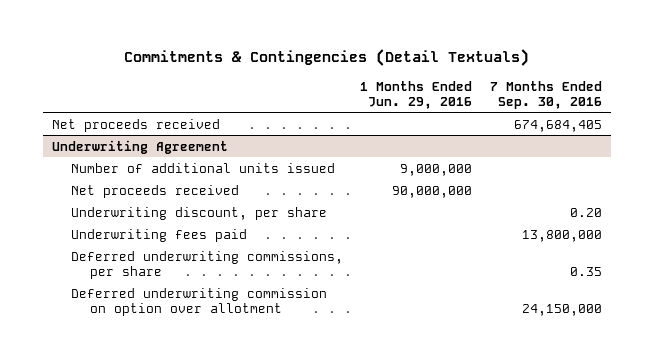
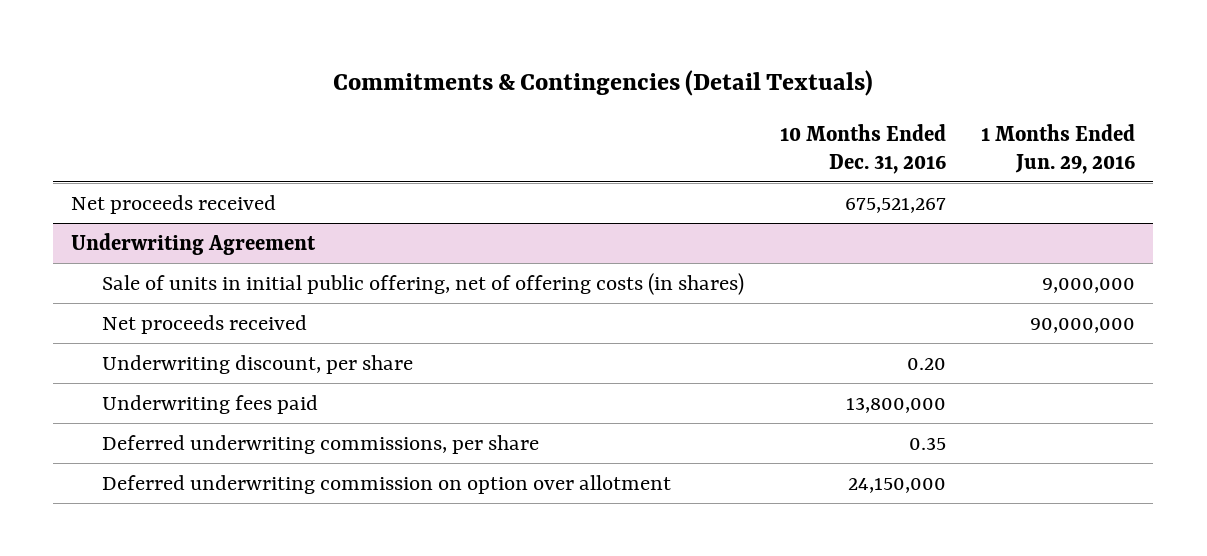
- | 1 Months Ended Jun. 29, 2016 | 7 Months Ended Sep. 30, 2016
+ | 10 Months Ended Dec. 31, 2016 | 1 Months Ended Jun. 29, 2016
@ Underwriting Agreement
- Number of additional units issued | 9,000,000 |
+ Sale of units in initial public offering, net of offering costs (in shares) | | 9,000,000

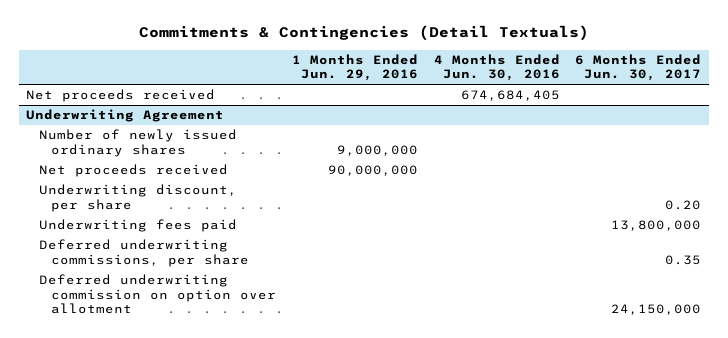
- | 10 Months Ended Dec. 31, 2016 | 1 Months Ended Jun. 29, 2016
+ | 1 Months Ended Jun. 29, 2016 | 4 Months Ended Jun. 30, 2016 | 6 Months Ended Jun. 30, 2017
@ Underwriting Agreement
- Sale of units in initial public offering, net of offering costs (in shares) | | 9,000,000
+ Number of newly issued ordinary shares | 9,000,000 | |

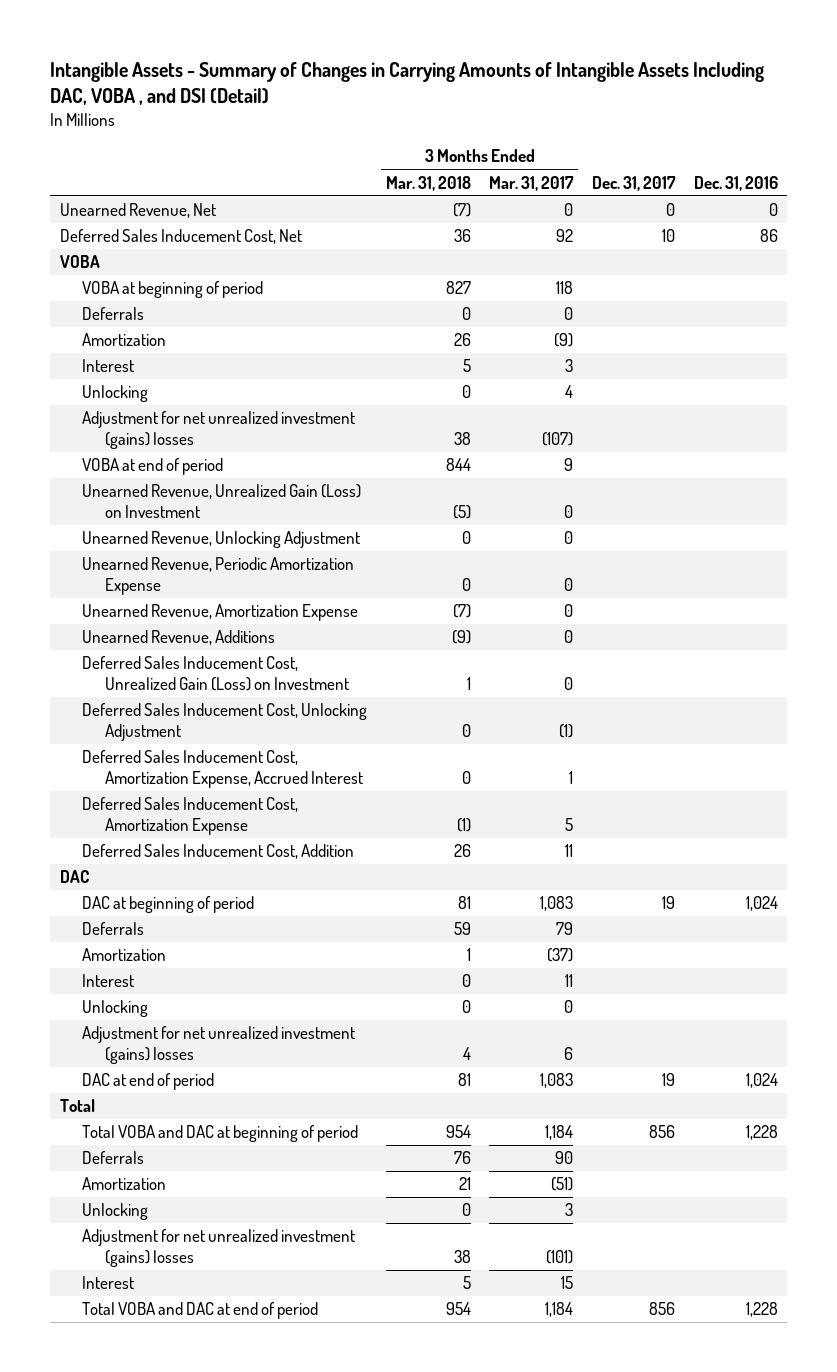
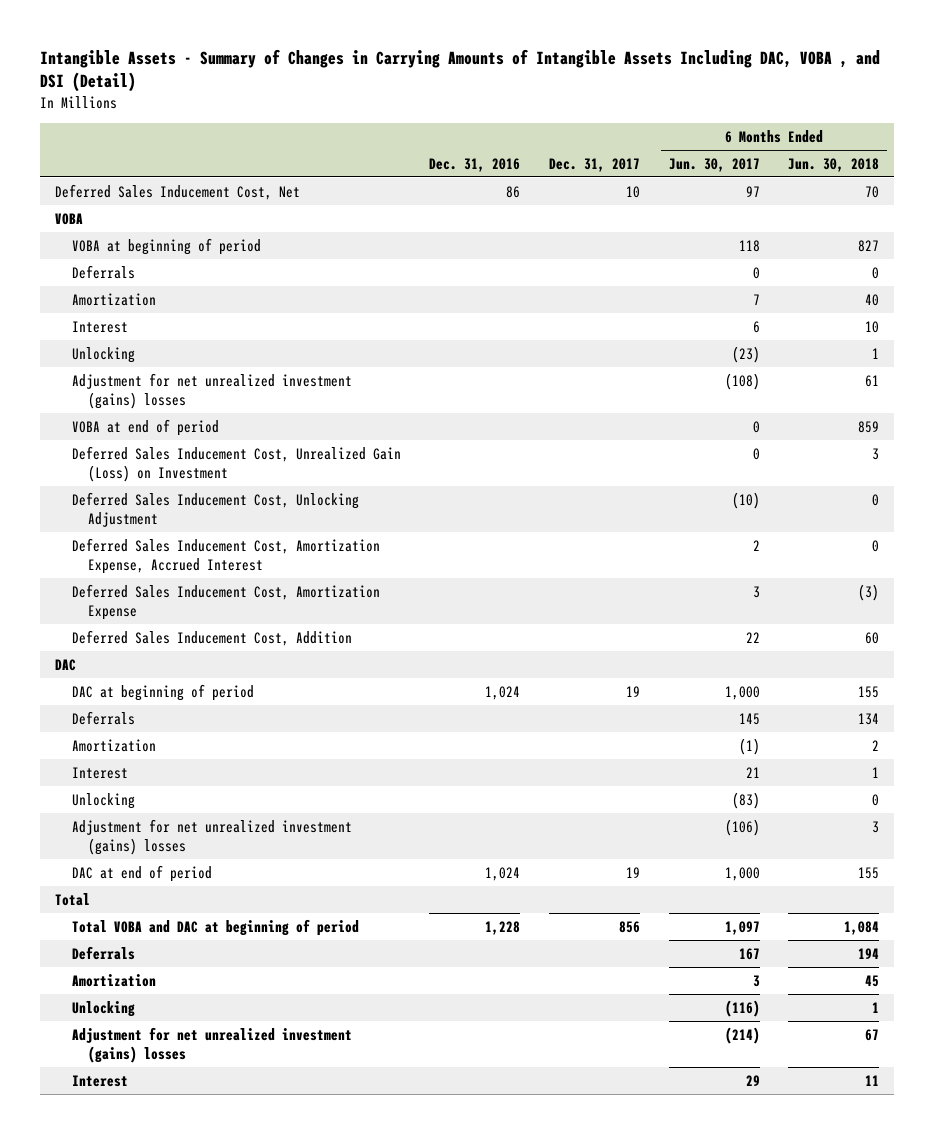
- | 3 Months Ended Mar. 31, 2018 | 3 Months Ended Mar. 31, 2017 | Dec. 31, 2017 | Dec. 31, 2016
+ | Dec. 31, 2016 | Dec. 31, 2017 | 6 Months Ended Jun. 30, 2017 | 6 Months Ended Jun. 30, 2018
- Unearned Revenue, Net | (7) | 0 | 0 | 0
- Unearned Revenue, Unrealized Gain (Loss) on Investment | (5) | 0 | |
- Unearned Revenue, Unlocking Adjustment | 0 | 0 | |
- Unearned Revenue, Periodic Amortization Expense | 0 | 0 | |
- Unearned Revenue, Amortization Expense | (7) | 0 | |
- Unearned Revenue, Additions | (9) | 0 | |
- Total VOBA and DAC at end of period | 954 | 1,184 | 856 | 1,228

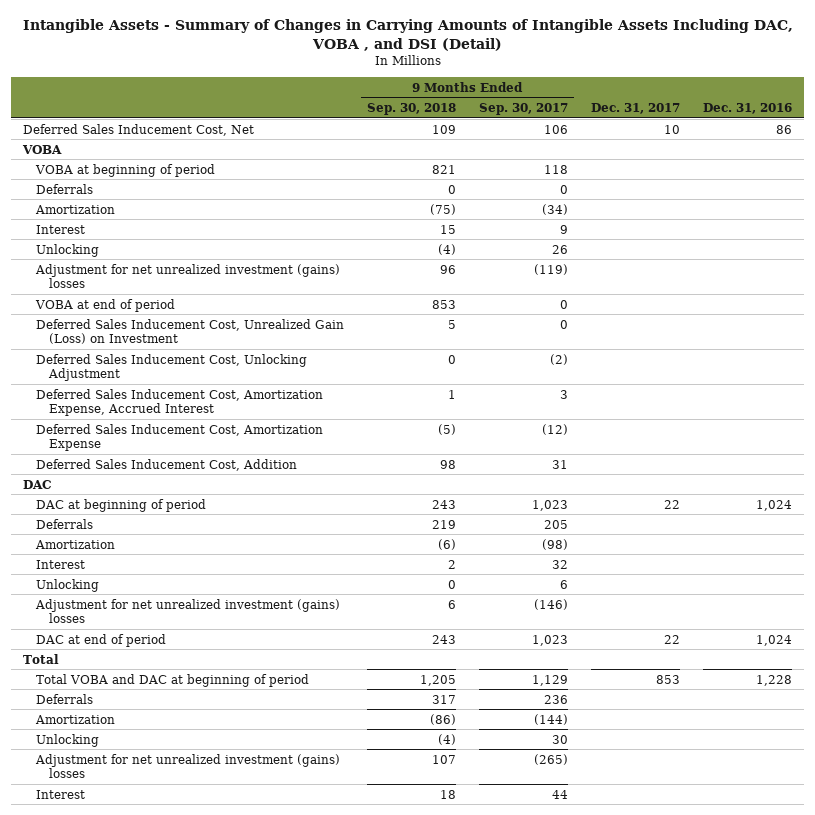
- | Dec. 31, 2016 | Dec. 31, 2017 | 6 Months Ended Jun. 30, 2017 | 6 Months Ended Jun. 30, 2018
+ | 9 Months Ended Sep. 30, 2018 | 9 Months Ended Sep. 30, 2017 | Dec. 31, 2017 | Dec. 31, 2016
- DAC at beginning of period | 1,024 | 19 | 1,000 | 155
+ DAC at beginning of period | 243 | 1,023 | 22 | 1,024
- DAC at end of period | 1,024 | 19 | 1,000 | 155
+ DAC at end of period | 243 | 1,023 | 22 | 1,024
- Total VOBA and DAC at beginning of period | 1,228 | 856 | 1,097 | 1,084
+ Total VOBA and DAC at beginning of period | 1,205 | 1,129 | 853 | 1,228

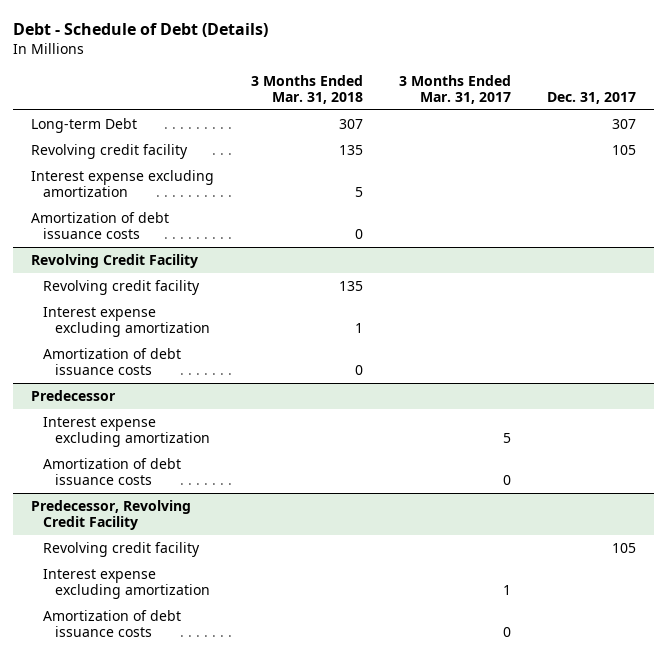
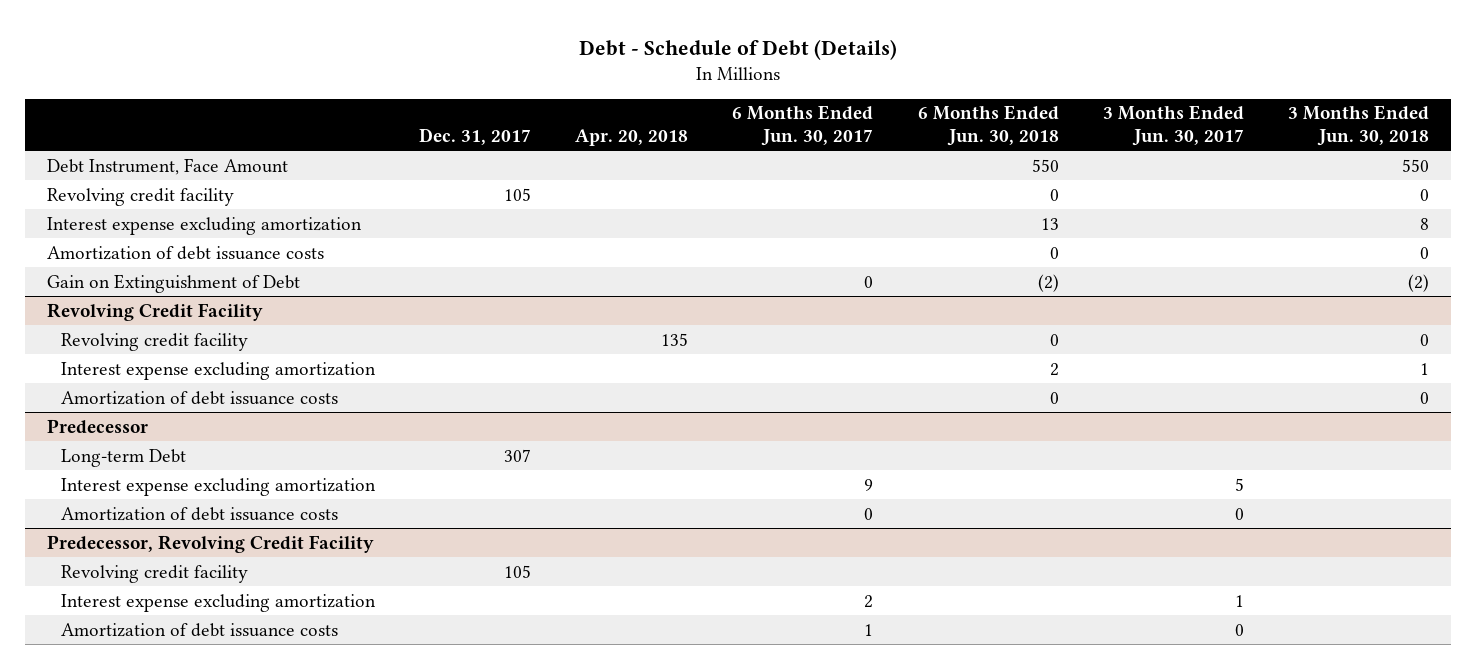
- | 3 Months Ended Mar. 31, 2018 | 3 Months Ended Mar. 31, 2017 | Dec. 31, 2017
+ | Dec. 31, 2017 | Apr. 20, 2018 | 6 Months Ended Jun. 30, 2017 | 6 Months Ended Jun. 30, 2018 | 3 Months Ended Jun. 30, 2017 | 3 Months Ended Jun. 30, 2018
- Long-term Debt | 307 | | 307
+ Debt Instrument, Face Amount | | | | 550 | | 550
+ Gain on Extinguishment of Debt | | | 0 | (2) | | (2)
@ Predecessor
+ Long-term Debt | 307 | | | | |

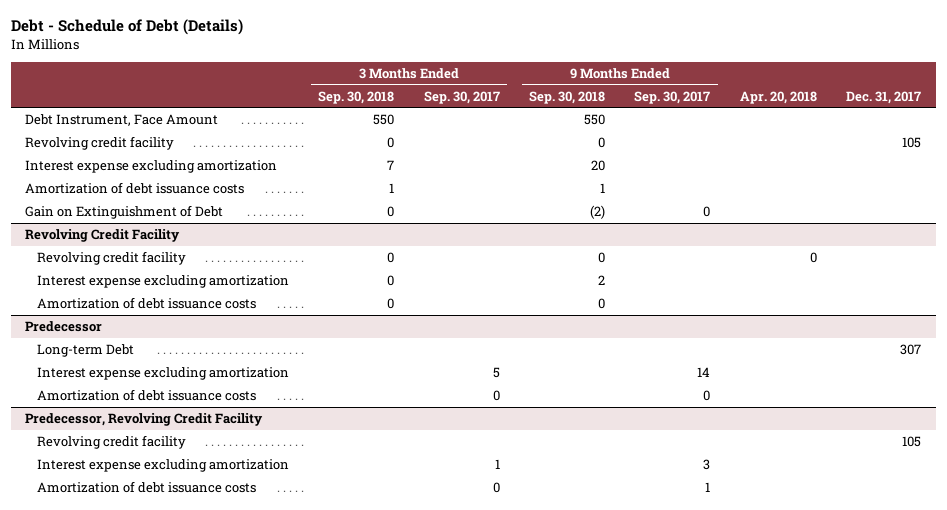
- | Dec. 31, 2017 | Apr. 20, 2018 | 6 Months Ended Jun. 30, 2017 | 6 Months Ended Jun. 30, 2018 | 3 Months Ended Jun. 30, 2017 | 3 Months Ended Jun. 30, 2018
+ | 3 Months Ended Sep. 30, 2018 | 3 Months Ended Sep. 30, 2017 | 9 Months Ended Sep. 30, 2018 | 9 Months Ended Sep. 30, 2017 | Apr. 20, 2018 | Dec. 31, 2017
@ Revolving Credit Facility
- Revolving credit facility | | 135 | | 0 | | 0
+ Revolving credit facility | 0 | | 0 | | 0 |

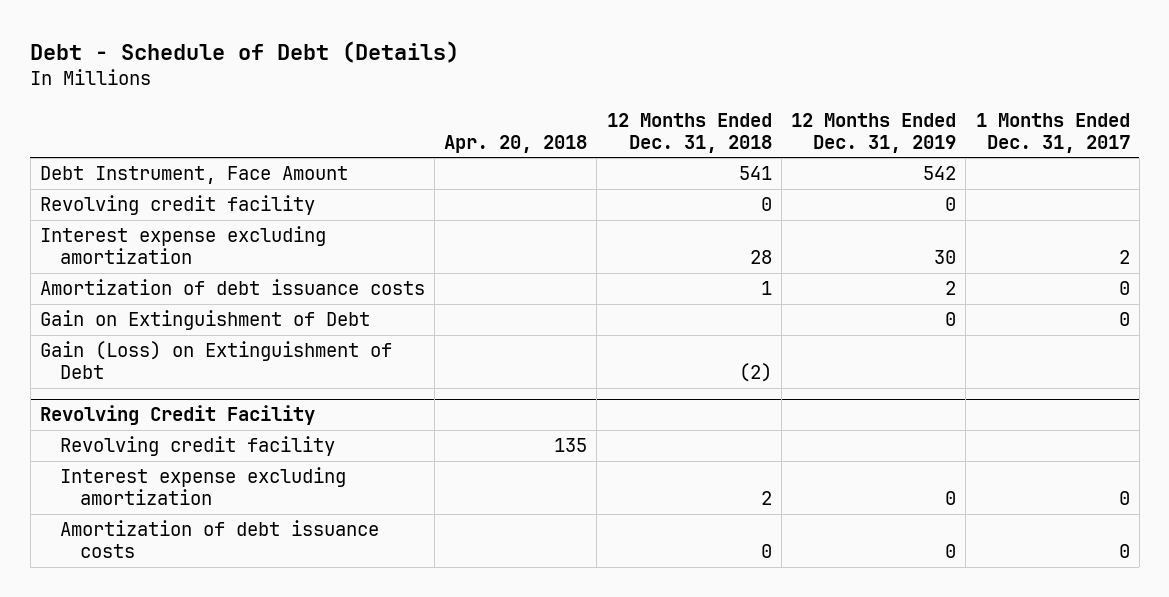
- | 3 Months Ended Sep. 30, 2018 | 3 Months Ended Sep. 30, 2017 | 9 Months Ended Sep. 30, 2018 | 9 Months Ended Sep. 30, 2017 | Apr. 20, 2018 | Dec. 31, 2017
+ | Apr. 20, 2018 | 12 Months Ended Dec. 31, 2018 | 12 Months Ended Dec. 31, 2019 | 1 Months Ended Dec. 31, 2017
+ Gain (Loss) on Extinguishment of Debt | | (2) | |
@ Revolving Credit Facility
- Revolving credit facility | 0 | | 0 | | 0 |
+ Revolving credit facility | 135 | | |
- Predecessor
- Long-term Debt | | | | | | 307
- Interest expense excluding amortization | | 5 | | 14 | |
- Amortization of debt issuance costs | | 0 | | 0 | |
- Predecessor, Revolving Credit Facility
- Revolving credit facility | | | | | | 105
- Interest expense excluding amortization | | 1 | | 3 | |
- Amortization of debt issuance costs | | 0 | | 1 | |

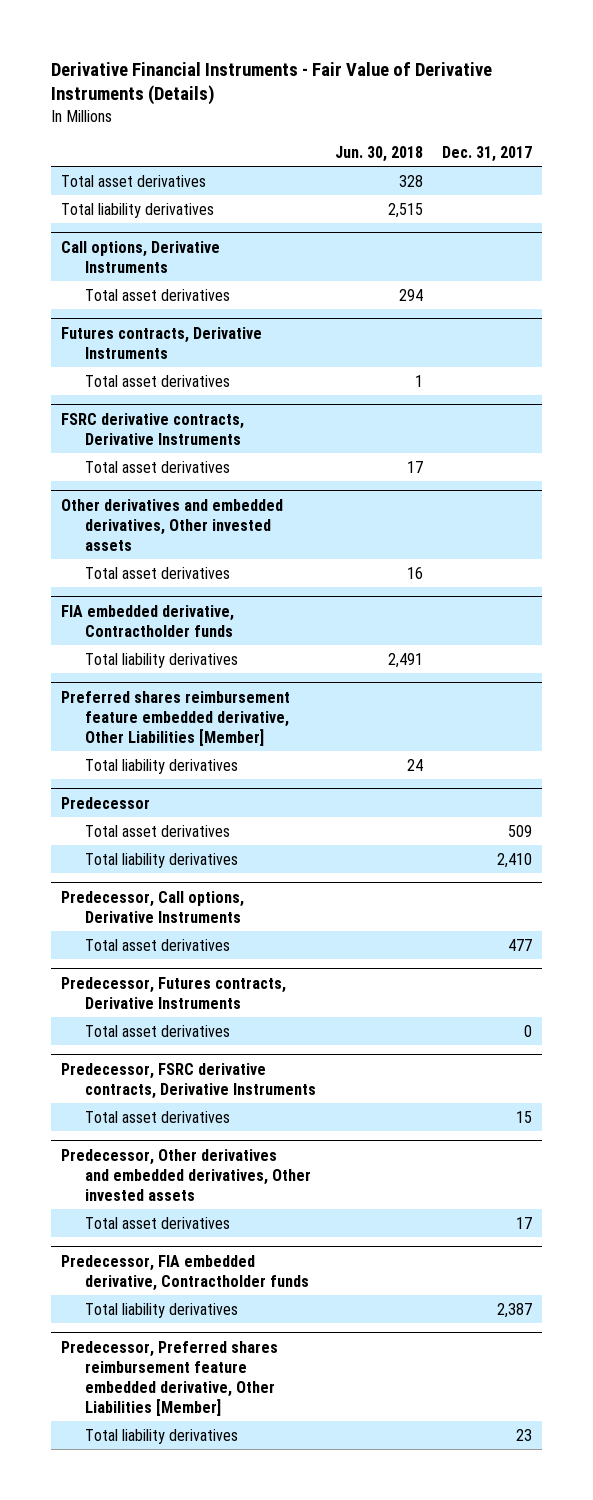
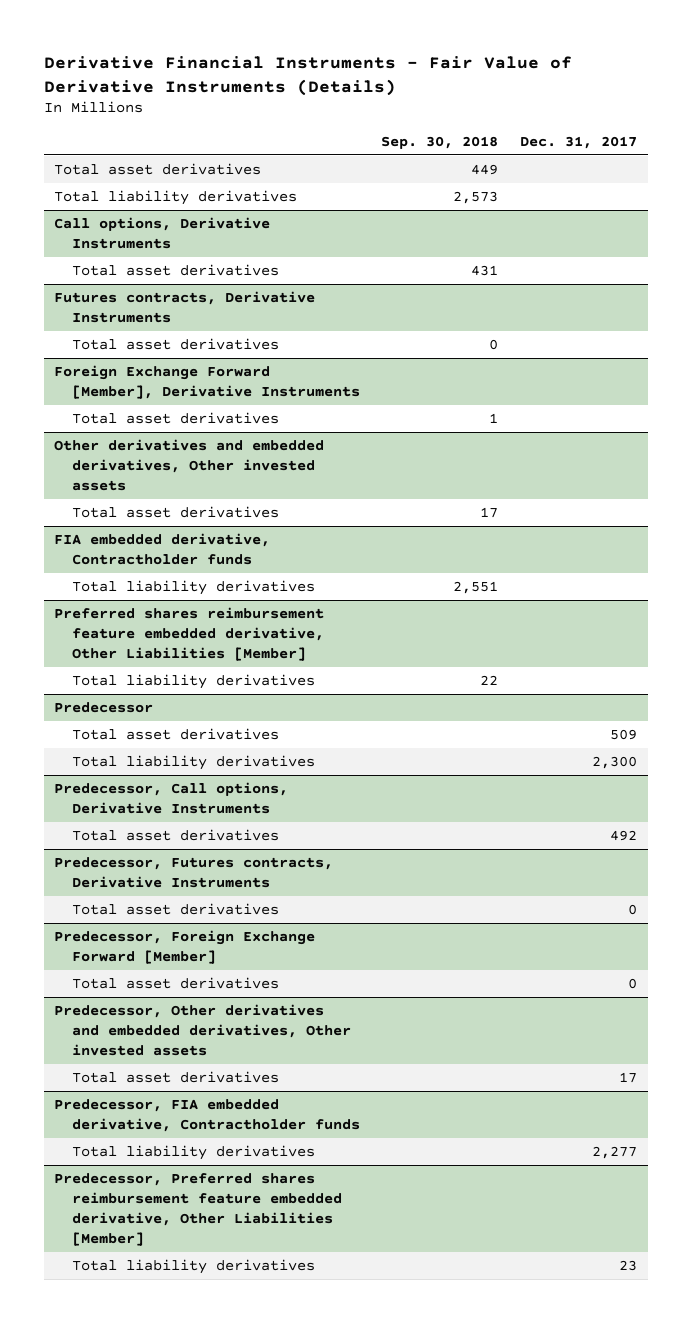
- | Jun. 30, 2018 | Dec. 31, 2017
+ | Sep. 30, 2018 | Dec. 31, 2017
- FSRC derivative contracts, Derivative Instruments
- Total asset derivatives | 17 |
+ Foreign Exchange Forward [Member], Derivative Instruments
+ Total asset derivatives | 1 |
@ Predecessor
- Total liability derivatives | | 2,410
+ Total liability derivatives | | 2,300
@ Predecessor, Call options, Derivative Instruments
- Total asset derivatives | | 477
+ Total asset derivatives | | 492
- Predecessor, FSRC derivative contracts, Derivative Instruments
- Total asset derivatives | | 15
+ Predecessor, Foreign Exchange Forward [Member]
+ Total asset derivatives | | 0
@ Predecessor, FIA embedded derivative, Contractholder funds
- Total liability derivatives | | 2,387
+ Total liability derivatives | | 2,277

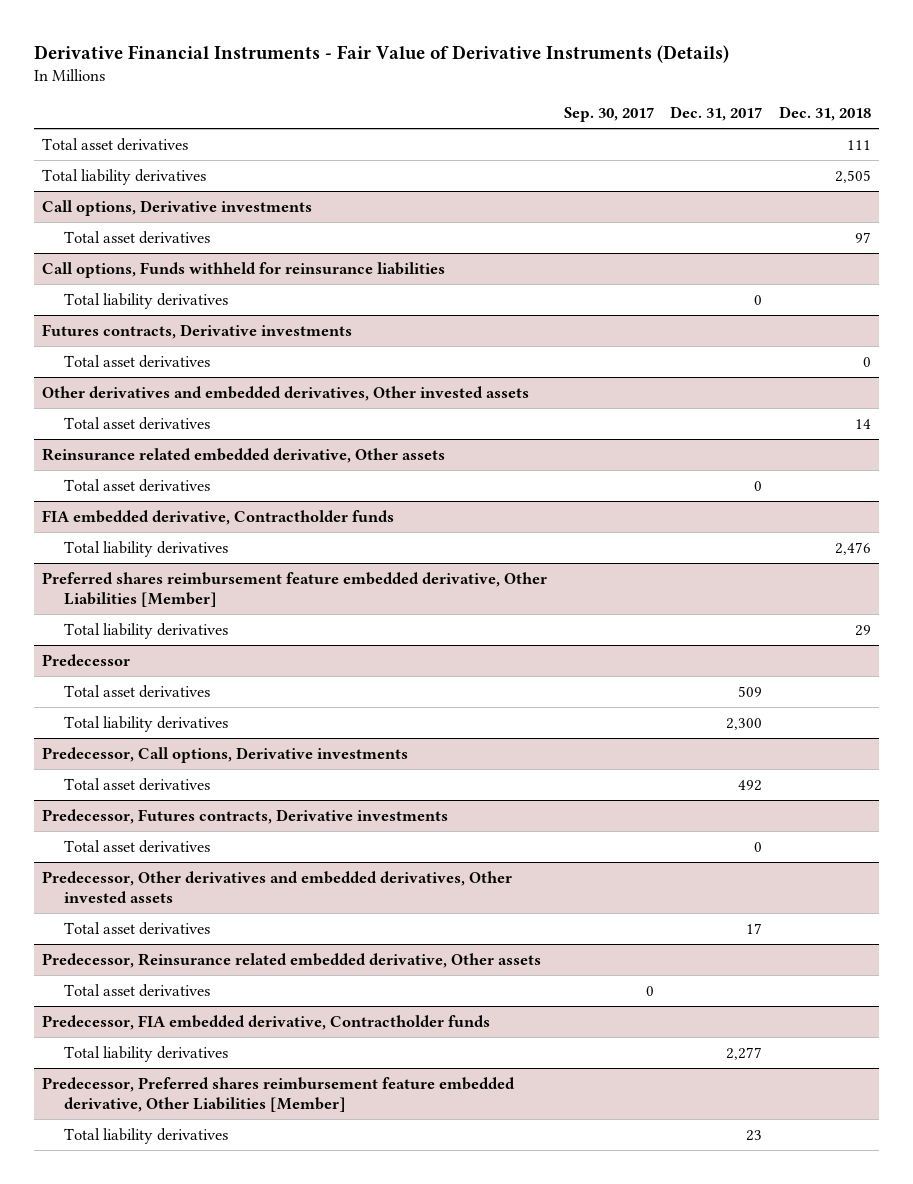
- | Sep. 30, 2018 | Dec. 31, 2017
+ | Sep. 30, 2017 | Dec. 31, 2017 | Dec. 31, 2018
- Call options, Derivative Instruments
+ Call options, Derivative investments
- Futures contracts, Derivative Instruments
+ Call options, Funds withheld for reinsurance liabilities
+ Total liability derivatives | | 0 |
+ Futures contracts, Derivative investments
- Foreign Exchange Forward [Member], Derivative Instruments
- Total asset derivatives | 1 |
+ Reinsurance related embedded derivative, Other assets
+ Total asset derivatives | | 0 |
- Predecessor, Call options, Derivative Instruments
+ Predecessor, Call options, Derivative investments
- Predecessor, Futures contracts, Derivative Instruments
+ Predecessor, Futures contracts, Derivative investments
- Predecessor, Foreign Exchange Forward [Member]
- Total asset derivatives | | 0
+ Predecessor, Reinsurance related embedded derivative, Other assets
+ Total asset derivatives | 0 | |

